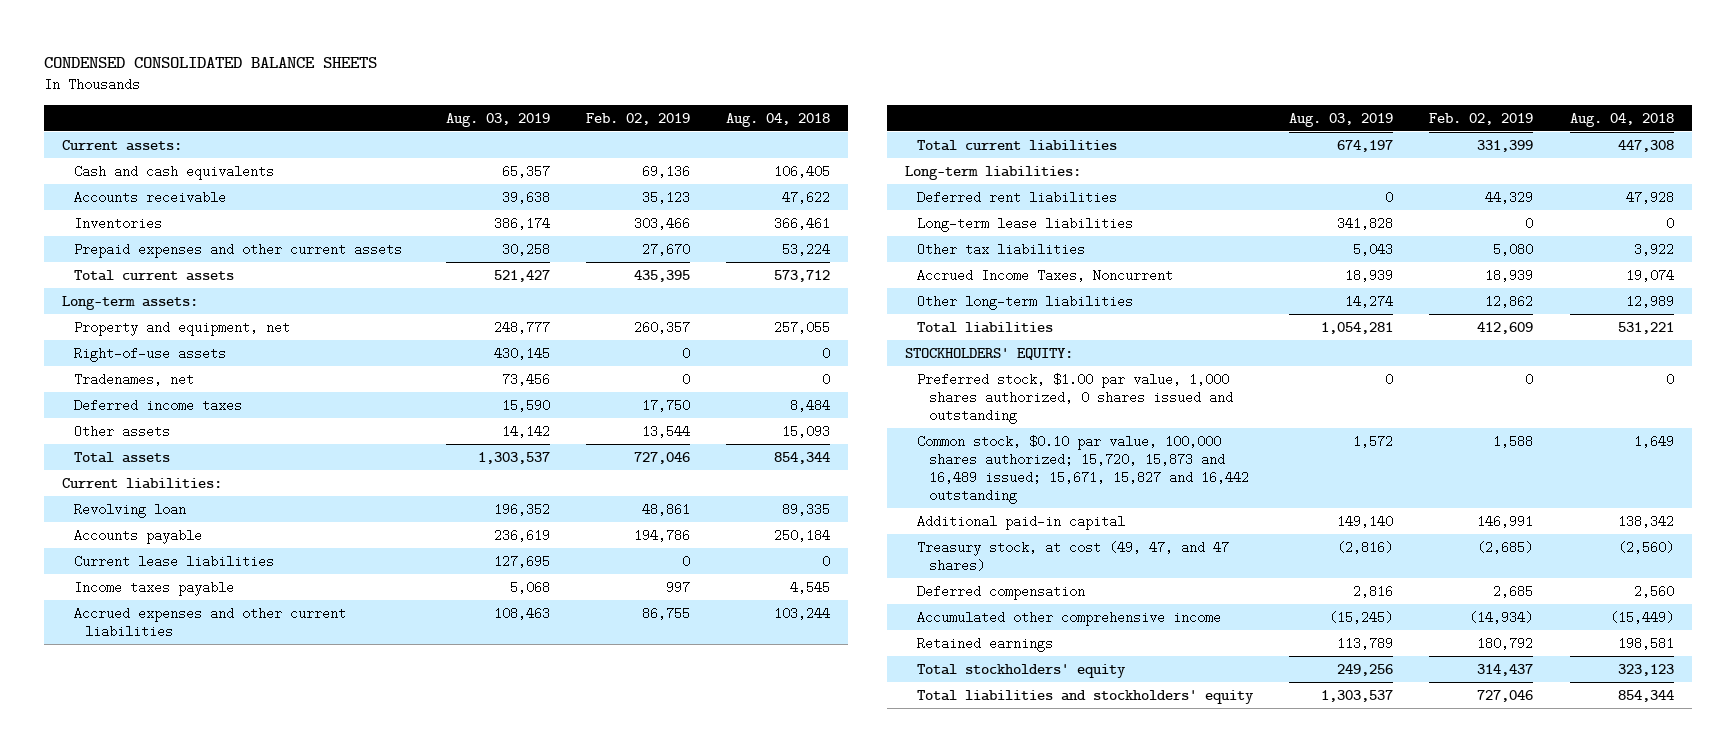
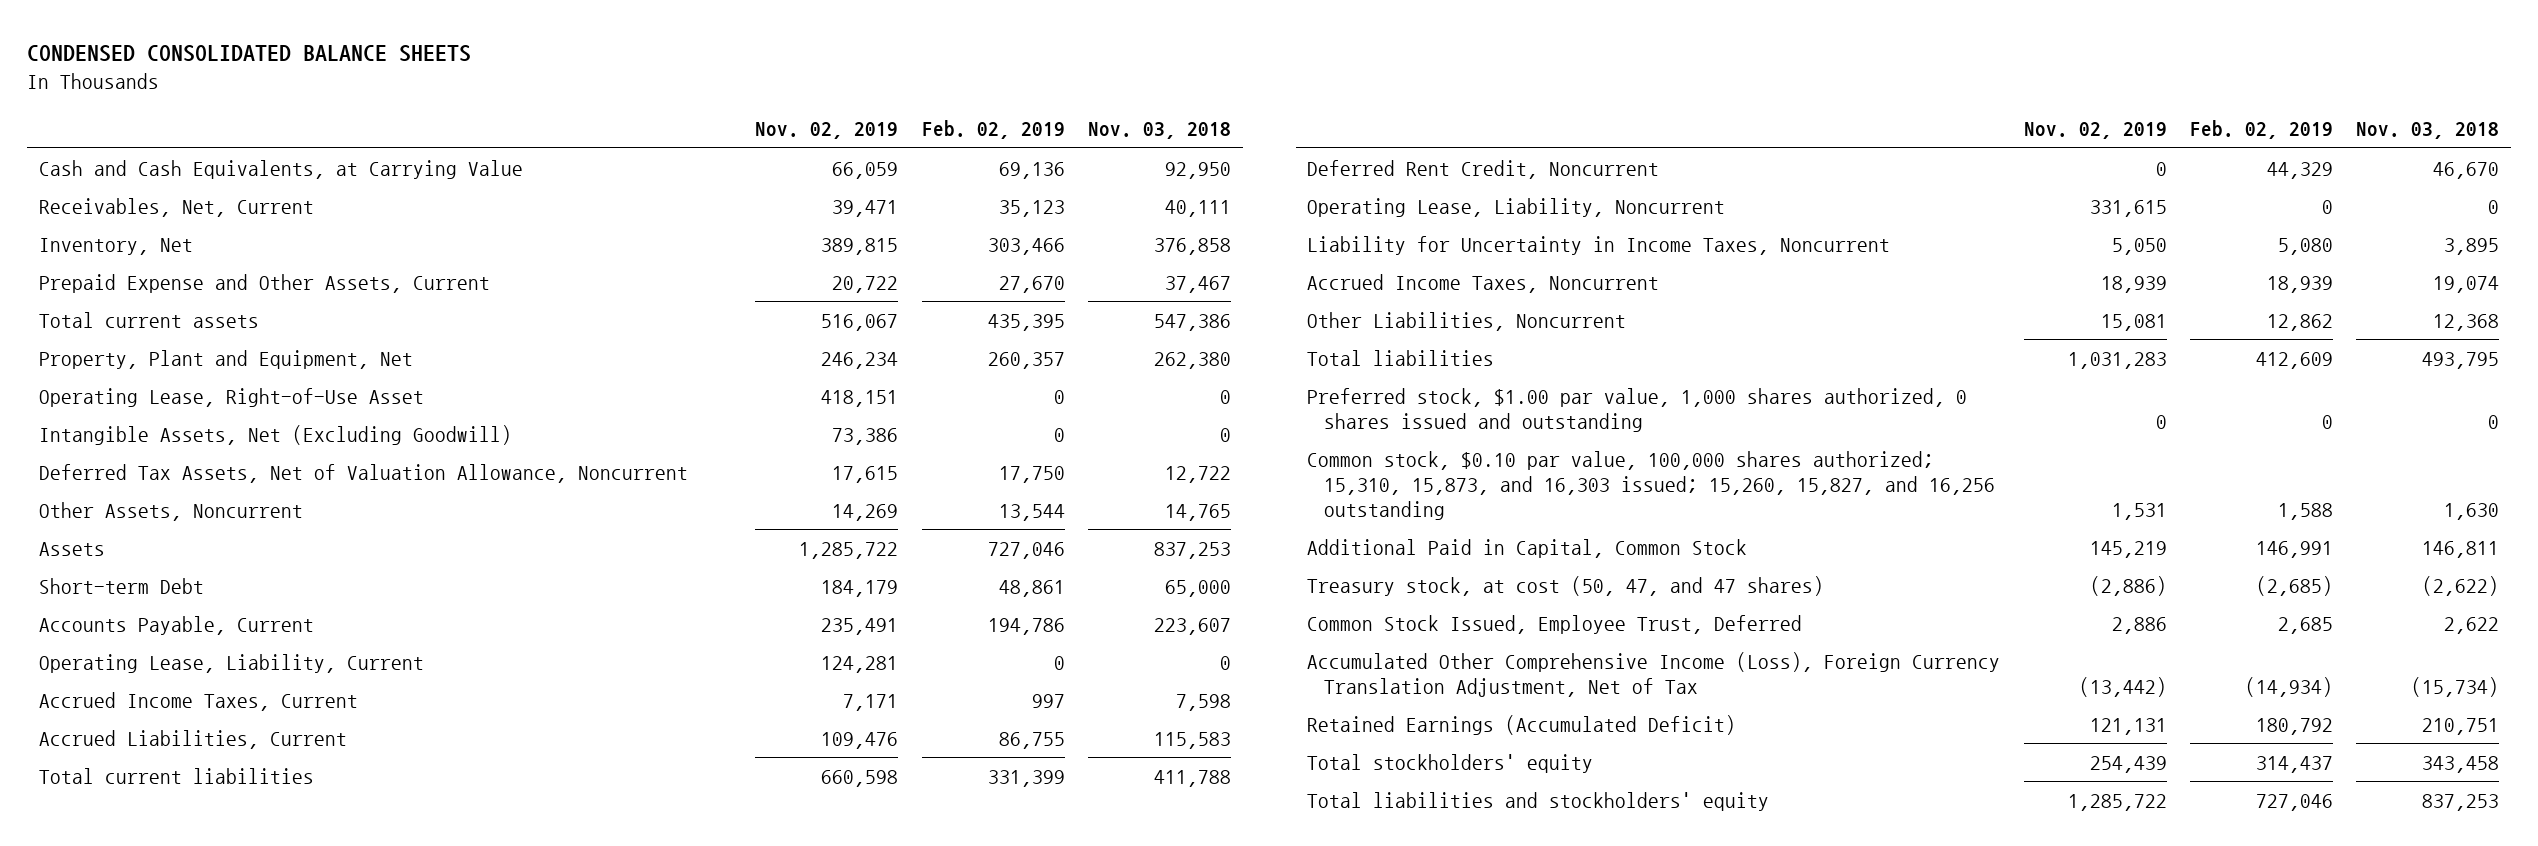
- | Aug. 03, 2019 | Feb. 02, 2019 | Aug. 04, 2018
+ | Nov. 02, 2019 | Feb. 02, 2019 | Nov. 03, 2018
- Current assets:
- Cash and cash equivalents | 65,357 | 69,136 | 106,405
- Accounts receivable | 39,638 | 35,123 | 47,622
- Inventories | 386,174 | 303,466 | 366,461
- Prepaid expenses and other current assets | 30,258 | 27,670 | 53,224
+ Cash and Cash Equivalents, at Carrying Value | 66,059 | 69,136 | 92,950
+ Receivables, Net, Current | 39,471 | 35,123 | 40,111
+ Inventory, Net | 389,815 | 303,466 | 376,858
+ Prepaid Expense and Other Assets, Current | 20,722 | 27,670 | 37,467
- Long-term assets:
- Property and equipment, net | 248,777 | 260,357 | 257,055
- Right-of-use assets | 430,145 | 0 | 0
- Tradenames, net | 73,456 | 0 | 0
- Deferred income taxes | 15,590 | 17,750 | 8,484
- Other assets | 14,142 | 13,544 | 15,093
- Total assets | 1,303,537 | 727,046 | 854,344
- Current liabilities:
- Revolving loan | 196,352 | 48,861 | 89,335
- Accounts payable | 236,619 | 194,786 | 250,184
- Current lease liabilities | 127,695 | 0 | 0
- Income taxes payable | 5,068 | 997 | 4,545
- Accrued expenses and other current liabilities | 108,463 | 86,755 | 103,244
+ Property, Plant and Equipment, Net | 246,234 | 260,357 | 262,380
+ Operating Lease, Right-of-Use Asset | 418,151 | 0 | 0
+ Intangible Assets, Net (Excluding Goodwill) | 73,386 | 0 | 0
+ Deferred Tax Assets, Net of Valuation Allowance, Noncurrent | 17,615 | 17,750 | 12,722
+ Other Assets, Noncurrent | 14,269 | 13,544 | 14,765
+ Assets | 1,285,722 | 727,046 | 837,253
+ Short-term Debt | 184,179 | 48,861 | 65,000
+ Accounts Payable, Current | 235,491 | 194,786 | 223,607
+ Operating Lease, Liability, Current | 124,281 | 0 | 0
+ Accrued Income Taxes, Current | 7,171 | 997 | 7,598
+ Accrued Liabilities, Current | 109,476 | 86,755 | 115,583
- Long-term liabilities:
- Deferred rent liabilities | 0 | 44,329 | 47,928
- Long-term lease liabilities | 341,828 | 0 | 0
- Other tax liabilities | 5,043 | 5,080 | 3,922
+ Deferred Rent Credit, Noncurrent | 0 | 44,329 | 46,670
+ Operating Lease, Liability, Noncurrent | 331,615 | 0 | 0
+ Liability for Uncertainty in Income Taxes, Noncurrent | 5,050 | 5,080 | 3,895
- Other long-term liabilities | 14,274 | 12,862 | 12,989
+ Other Liabilities, Noncurrent | 15,081 | 12,862 | 12,368
- STOCKHOLDERS' EQUITY:
- Common stock, $0.10 par value, 100,000 shares authorized; 15,720, 15,873 and 16,489 issued; 15,671, 15,827 and 16,442 outstanding | 1,572 | 1,588 | 1,649
- Additional paid-in capital | 149,140 | 146,991 | 138,342
- Treasury stock, at cost (49, 47, and 47 shares) | (2,816) | (2,685) | (2,560)
- Deferred compensation | 2,816 | 2,685 | 2,560
- Accumulated other comprehensive income | (15,245) | (14,934) | (15,449)
- Retained earnings | 113,789 | 180,792 | 198,581
+ Common stock, $0.10 par value, 100,000 shares authorized; 15,310, 15,873, and 16,303 issued; 15,260, 15,827, and 16,256 outstanding | 1,531 | 1,588 | 1,630
+ Additional Paid in Capital, Common Stock | 145,219 | 146,991 | 146,811
+ Treasury stock, at cost (50, 47, and 47 shares) | (2,886) | (2,685) | (2,622)
+ Common Stock Issued, Employee Trust, Deferred | 2,886 | 2,685 | 2,622
+ Accumulated Other Comprehensive Income (Loss), Foreign Currency Translation Adjustment, Net of Tax | (13,442) | (14,934) | (15,734)
+ Retained Earnings (Accumulated Deficit) | 121,131 | 180,792 | 210,751

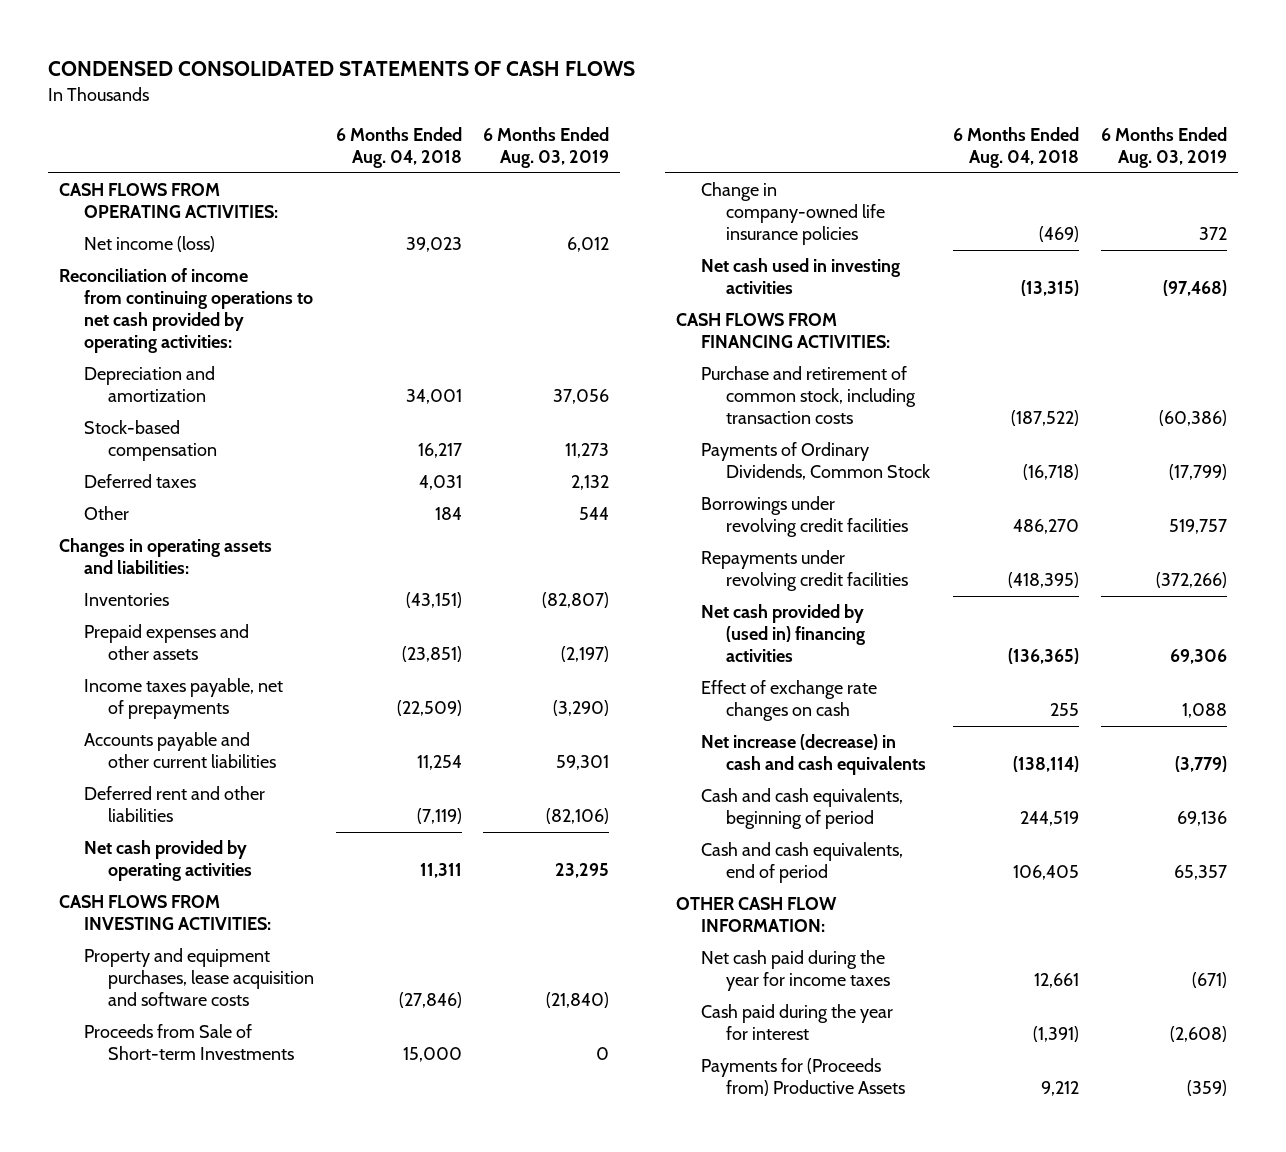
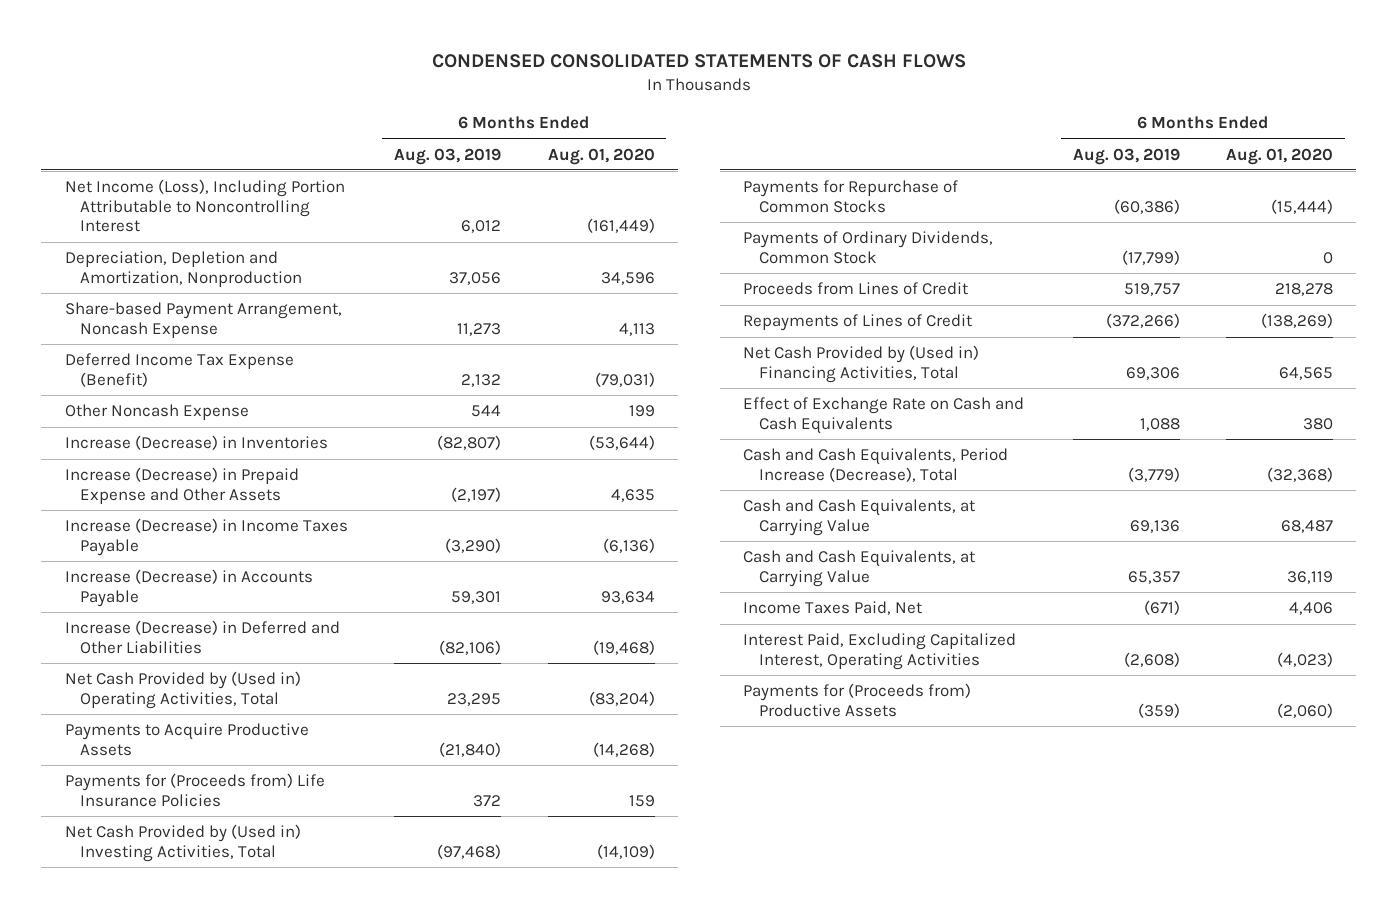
- | 6 Months Ended Aug. 04, 2018 | 6 Months Ended Aug. 03, 2019
+ | 6 Months Ended Aug. 03, 2019 | 6 Months Ended Aug. 01, 2020
- CASH FLOWS FROM OPERATING ACTIVITIES:
- Net income (loss) | 39,023 | 6,012
- Reconciliation of income from continuing operations to net cash provided by operating activities:
- Depreciation and amortization | 34,001 | 37,056
- Stock-based compensation | 16,217 | 11,273
- Deferred taxes | 4,031 | 2,132
- Other | 184 | 544
- Changes in operating assets and liabilities:
- Inventories | (43,151) | (82,807)
- Prepaid expenses and other assets | (23,851) | (2,197)
- Income taxes payable, net of prepayments | (22,509) | (3,290)
- Accounts payable and other current liabilities | 11,254 | 59,301
- Deferred rent and other liabilities | (7,119) | (82,106)
- Net cash provided by operating activities | 11,311 | 23,295
- CASH FLOWS FROM INVESTING ACTIVITIES:
- Property and equipment purchases, lease acquisition and software costs | (27,846) | (21,840)
- Proceeds from Sale of Short-term Investments | 15,000 | 0
- Change in company-owned life insurance policies | (469) | 372
- Net cash used in investing activities | (13,315) | (97,468)
- CASH FLOWS FROM FINANCING ACTIVITIES:
- Purchase and retirement of common stock, including transaction costs | (187,522) | (60,386)
+ Net Income (Loss), Including Portion Attributable to Noncontrolling Interest | 6,012 | (161,449)
+ Depreciation, Depletion and Amortization, Nonproduction | 37,056 | 34,596
+ Share-based Payment Arrangement, Noncash Expense | 11,273 | 4,113
+ Deferred Income Tax Expense (Benefit) | 2,132 | (79,031)
+ Other Noncash Expense | 544 | 199
+ Increase (Decrease) in Inventories | (82,807) | (53,644)
+ Increase (Decrease) in Prepaid Expense and Other Assets | (2,197) | 4,635
+ Increase (Decrease) in Income Taxes Payable | (3,290) | (6,136)
+ Increase (Decrease) in Accounts Payable | 59,301 | 93,634
+ Increase (Decrease) in Deferred and Other Liabilities | (82,106) | (19,468)
+ Net Cash Provided by (Used in) Operating Activities, Total | 23,295 | (83,204)
+ Payments to Acquire Productive Assets | (21,840) | (14,268)
+ Payments for (Proceeds from) Life Insurance Policies | 372 | 159
+ Net Cash Provided by (Used in) Investing Activities, Total | (97,468) | (14,109)
+ Payments for Repurchase of Common Stocks | (60,386) | (15,444)
- Borrowings under revolving credit facilities | 486,270 | 519,757
- Repayments under revolving credit facilities | (418,395) | (372,266)
- Net cash provided by (used in) financing activities | (136,365) | 69,306
- Effect of exchange rate changes on cash | 255 | 1,088
- Net increase (decrease) in cash and cash equivalents | (138,114) | (3,779)
- Cash and cash equivalents, beginning of period | 244,519 | 69,136
- Cash and cash equivalents, end of period | 106,405 | 65,357
- OTHER CASH FLOW INFORMATION:
- Net cash paid during the year for income taxes | 12,661 | (671)
- Cash paid during the year for interest | (1,391) | (2,608)
+ Proceeds from Lines of Credit | 519,757 | 218,278
+ Repayments of Lines of Credit | (372,266) | (138,269)
+ Net Cash Provided by (Used in) Financing Activities, Total | 69,306 | 64,565
+ Effect of Exchange Rate on Cash and Cash Equivalents | 1,088 | 380
+ Cash and Cash Equivalents, Period Increase (Decrease), Total | (3,779) | (32,368)
+ Cash and Cash Equivalents, at Carrying Value | 69,136 | 68,487
+ Cash and Cash Equivalents, at Carrying Value | 65,357 | 36,119
+ Income Taxes Paid, Net | (671) | 4,406
+ Interest Paid, Excluding Capitalized Interest, Operating Activities | (2,608) | (4,023)

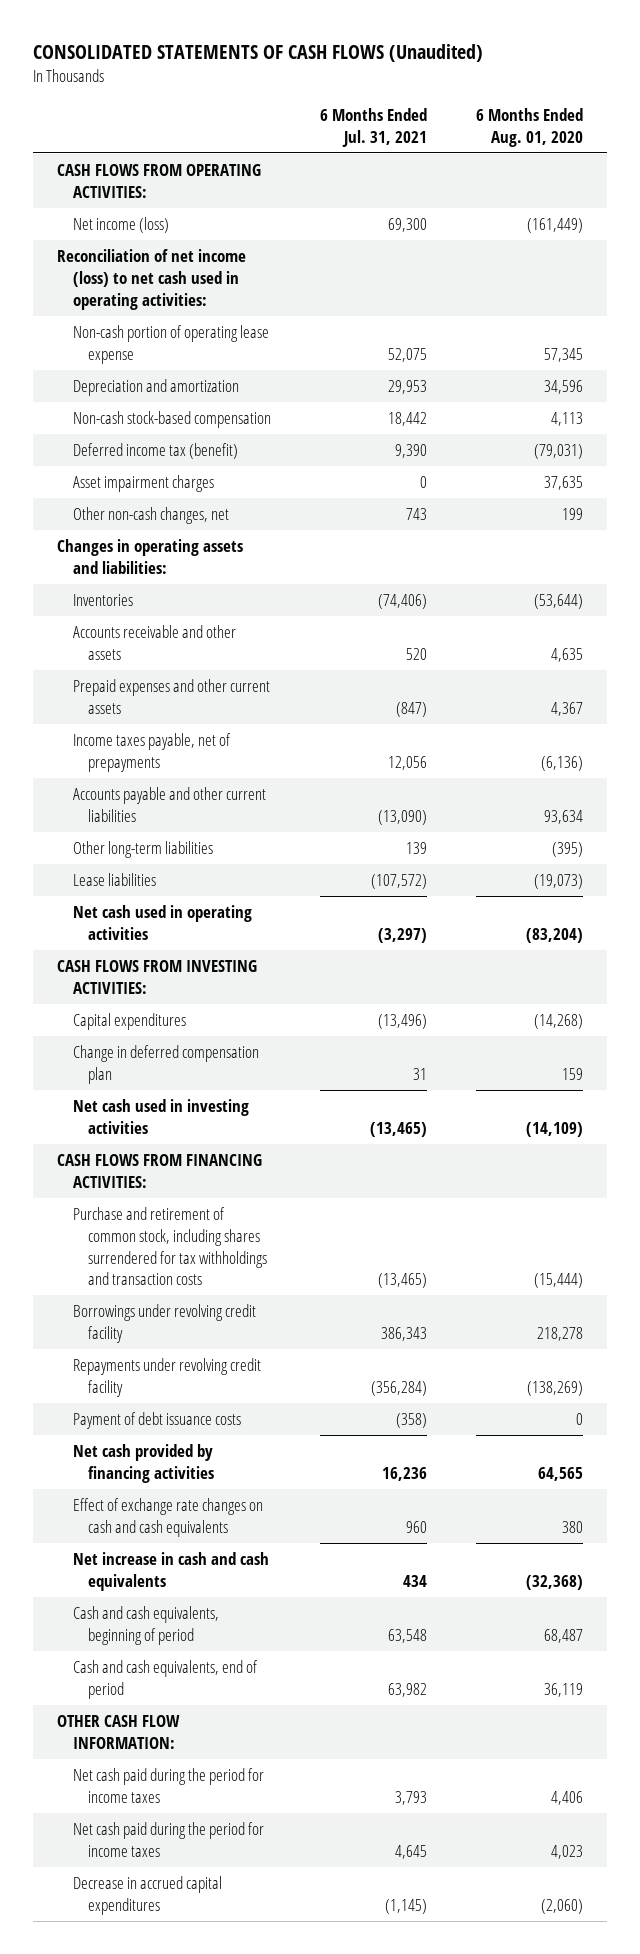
- CONDENSED CONSOLIDATED STATEMENTS OF CASH FLOWS
+ CONSOLIDATED STATEMENTS OF CASH FLOWS (Unaudited)
- | 6 Months Ended Aug. 03, 2019 | 6 Months Ended Aug. 01, 2020
+ | 6 Months Ended Jul. 31, 2021 | 6 Months Ended Aug. 01, 2020
- Net Income (Loss), Including Portion Attributable to Noncontrolling Interest | 6,012 | (161,449)
- Depreciation, Depletion and Amortization, Nonproduction | 37,056 | 34,596
- Share-based Payment Arrangement, Noncash Expense | 11,273 | 4,113
- Deferred Income Tax Expense (Benefit) | 2,132 | (79,031)
- Other Noncash Expense | 544 | 199
- Increase (Decrease) in Inventories | (82,807) | (53,644)
- Increase (Decrease) in Prepaid Expense and Other Assets | (2,197) | 4,635
- Increase (Decrease) in Income Taxes Payable | (3,290) | (6,136)
- Increase (Decrease) in Accounts Payable | 59,301 | 93,634
- Increase (Decrease) in Deferred and Other Liabilities | (82,106) | (19,468)
- Net Cash Provided by (Used in) Operating Activities, Total | 23,295 | (83,204)
- Payments to Acquire Productive Assets | (21,840) | (14,268)
- Payments for (Proceeds from) Life Insurance Policies | 372 | 159
- Net Cash Provided by (Used in) Investing Activities, Total | (97,468) | (14,109)
- Payments for Repurchase of Common Stocks | (60,386) | (15,444)
- Payments of Ordinary Dividends, Common Stock | (17,799) | 0
- Proceeds from Lines of Credit | 519,757 | 218,278
- Repayments of Lines of Credit | (372,266) | (138,269)
- Net Cash Provided by (Used in) Financing Activities, Total | 69,306 | 64,565
- Effect of Exchange Rate on Cash and Cash Equivalents | 1,088 | 380
- Cash and Cash Equivalents, Period Increase (Decrease), Total | (3,779) | (32,368)
- Cash and Cash Equivalents, at Carrying Value | 69,136 | 68,487
- Cash and Cash Equivalents, at Carrying Value | 65,357 | 36,119
- Income Taxes Paid, Net | (671) | 4,406
- Interest Paid, Excluding Capitalized Interest, Operating Activities | (2,608) | (4,023)
- Payments for (Proceeds from) Productive Assets | (359) | (2,060)
+ CASH FLOWS FROM OPERATING ACTIVITIES:
+ Net income (loss) | 69,300 | (161,449)
+ Reconciliation of net income (loss) to net cash used in operating activities:
+ Non-cash portion of operating lease expense | 52,075 | 57,345
+ Depreciation and amortization | 29,953 | 34,596
+ Non-cash stock-based compensation | 18,442 | 4,113
+ Deferred income tax (benefit) | 9,390 | (79,031)
+ Asset impairment charges | 0 | 37,635
+ Other non-cash changes, net | 743 | 199
+ Changes in operating assets and liabilities:
+ Inventories | (74,406) | (53,644)
+ Accounts receivable and other assets | 520 | 4,635
+ Prepaid expenses and other current assets | (847) | 4,367
+ Income taxes payable, net of prepayments | 12,056 | (6,136)
+ Accounts payable and other current liabilities | (13,090) | 93,634
+ Other long-term liabilities | 139 | (395)
+ Lease liabilities | (107,572) | (19,073)
+ Net cash used in operating activities | (3,297) | (83,204)
+ CASH FLOWS FROM INVESTING ACTIVITIES:
+ Capital expenditures | (13,496) | (14,268)
+ Change in deferred compensation plan | 31 | 159
+ Net cash used in investing activities | (13,465) | (14,109)
+ CASH FLOWS FROM FINANCING ACTIVITIES:
+ Purchase and retirement of common stock, including shares surrendered for tax withholdings and transaction costs | (13,465) | (15,444)
+ Borrowings under revolving credit facility | 386,343 | 218,278
+ Repayments under revolving credit facility | (356,284) | (138,269)
+ Payment of debt issuance costs | (358) | 0
+ Net cash provided by financing activities | 16,236 | 64,565
+ Effect of exchange rate changes on cash and cash equivalents | 960 | 380
+ Net increase in cash and cash equivalents | 434 | (32,368)
+ Cash and cash equivalents, beginning of period | 63,548 | 68,487
+ Cash and cash equivalents, end of period | 63,982 | 36,119
+ OTHER CASH FLOW INFORMATION:
+ Net cash paid during the period for income taxes | 3,793 | 4,406
+ Net cash paid during the period for income taxes | 4,645 | 4,023
+ Decrease in accrued capital expenditures | (1,145) | (2,060)

